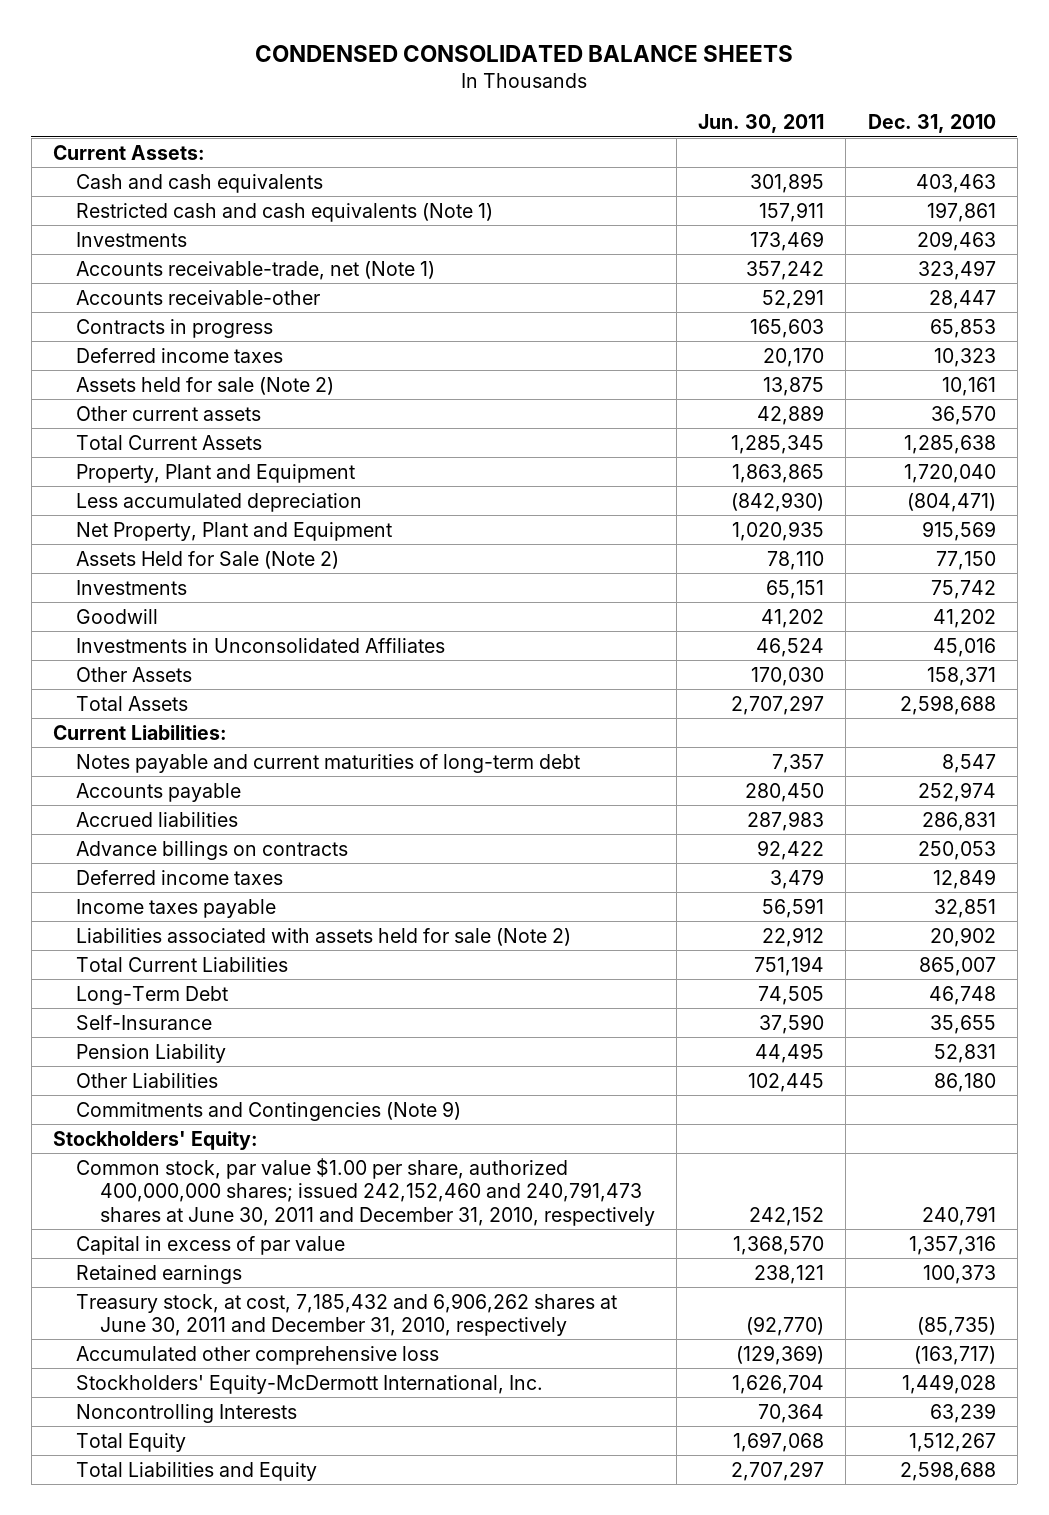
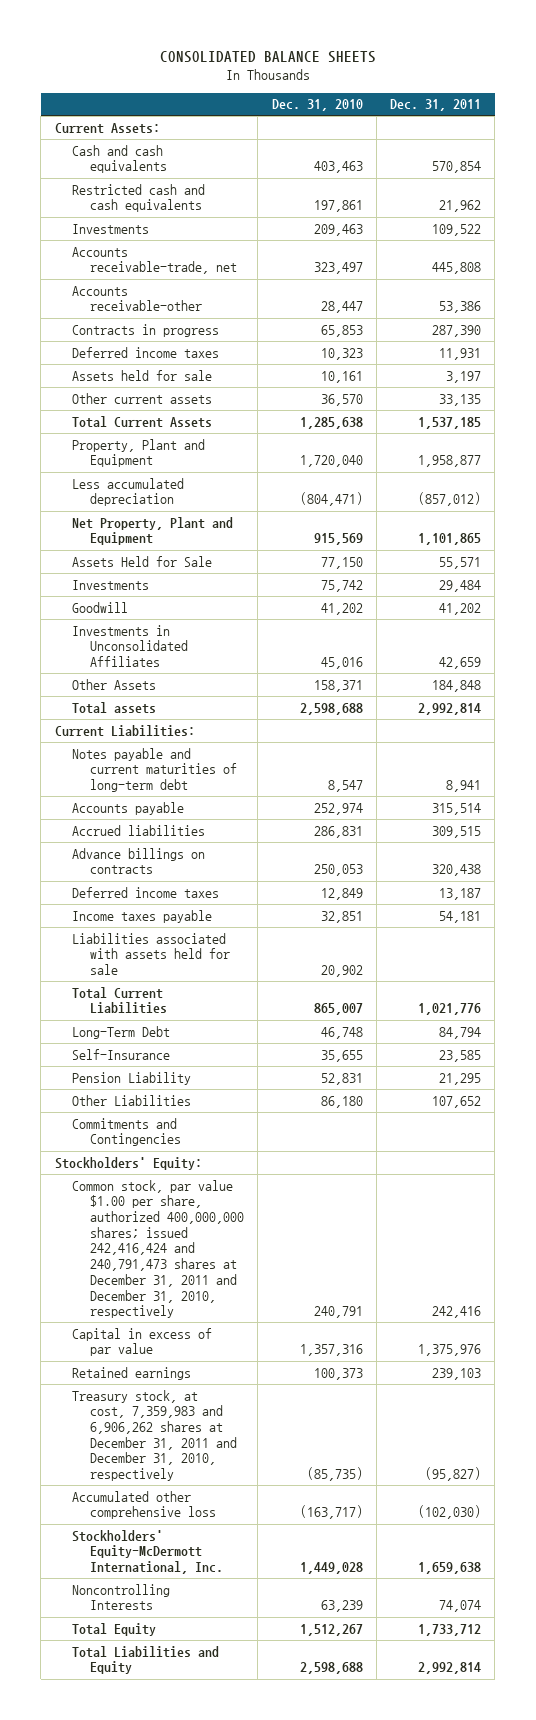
- CONDENSED CONSOLIDATED BALANCE SHEETS
+ CONSOLIDATED BALANCE SHEETS
- | Jun. 30, 2011 | Dec. 31, 2010
+ | Dec. 31, 2010 | Dec. 31, 2011
- Restricted cash and cash equivalents (Note 1) | 157,911 | 197,861
+ Restricted cash and cash equivalents | 197,861 | 21,962
- Accounts receivable-trade, net (Note 1) | 357,242 | 323,497
+ Accounts receivable-trade, net | 323,497 | 445,808
- Assets held for sale (Note 2) | 13,875 | 10,161
+ Assets held for sale | 10,161 | 3,197
- Assets Held for Sale (Note 2) | 78,110 | 77,150
+ Assets Held for Sale | 77,150 | 55,571
- Total Assets | 2,707,297 | 2,598,688
+ Total assets | 2,598,688 | 2,992,814
- Liabilities associated with assets held for sale (Note 2) | 22,912 | 20,902
+ Liabilities associated with assets held for sale | 20,902 |
- Commitments and Contingencies (Note 9)
+ Commitments and Contingencies
- Common stock, par value $1.00 per share, authorized 400,000,000 shares; issued 242,152,460 and 240,791,473 shares at June 30, 2011 and December 31, 2010, respectively | 242,152 | 240,791
+ Common stock, par value $1.00 per share, authorized 400,000,000 shares; issued 242,416,424 and 240,791,473 shares at December 31, 2011 and December 31, 2010, respectively | 240,791 | 242,416
- Treasury stock, at cost, 7,185,432 and 6,906,262 shares at June 30, 2011 and December 31, 2010, respectively | (92,770) | (85,735)
+ Treasury stock, at cost, 7,359,983 and 6,906,262 shares at December 31, 2011 and December 31, 2010, respectively | (85,735) | (95,827)

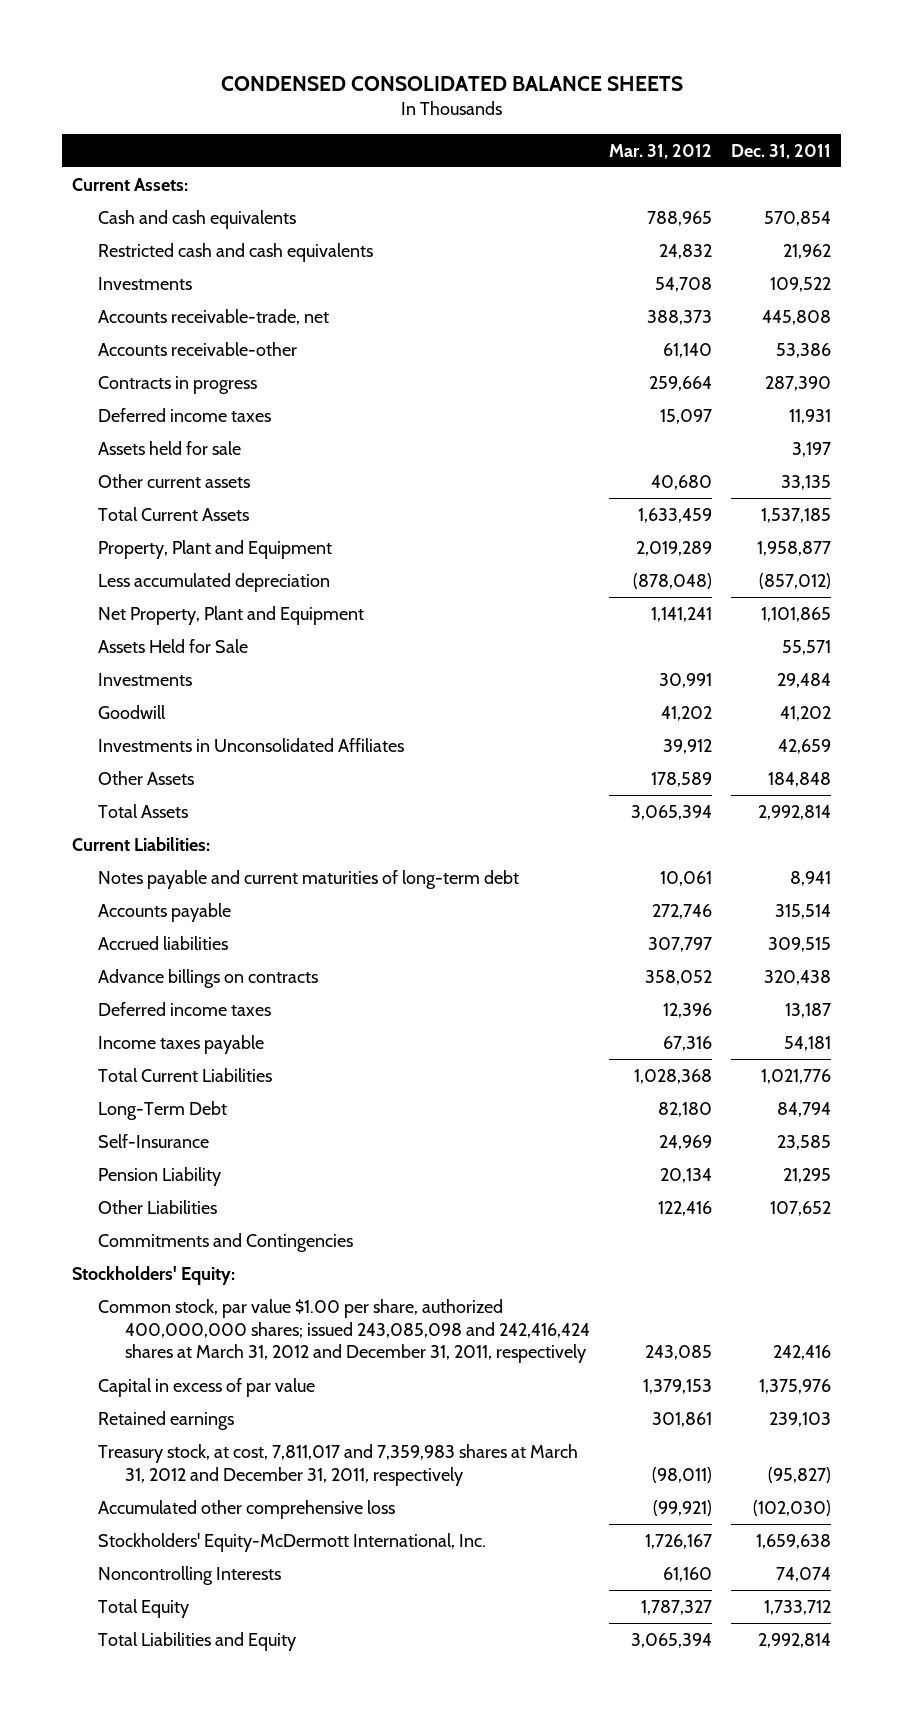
- CONSOLIDATED BALANCE SHEETS
+ CONDENSED CONSOLIDATED BALANCE SHEETS
- | Dec. 31, 2010 | Dec. 31, 2011
+ | Mar. 31, 2012 | Dec. 31, 2011
- Total assets | 2,598,688 | 2,992,814
+ Total Assets | 3,065,394 | 2,992,814
- Liabilities associated with assets held for sale | 20,902 |
- Common stock, par value $1.00 per share, authorized 400,000,000 shares; issued 242,416,424 and 240,791,473 shares at December 31, 2011 and December 31, 2010, respectively | 240,791 | 242,416
+ Common stock, par value $1.00 per share, authorized 400,000,000 shares; issued 243,085,098 and 242,416,424 shares at March 31, 2012 and December 31, 2011, respectively | 243,085 | 242,416
- Treasury stock, at cost, 7,359,983 and 6,906,262 shares at December 31, 2011 and December 31, 2010, respectively | (85,735) | (95,827)
+ Treasury stock, at cost, 7,811,017 and 7,359,983 shares at March 31, 2012 and December 31, 2011, respectively | (98,011) | (95,827)

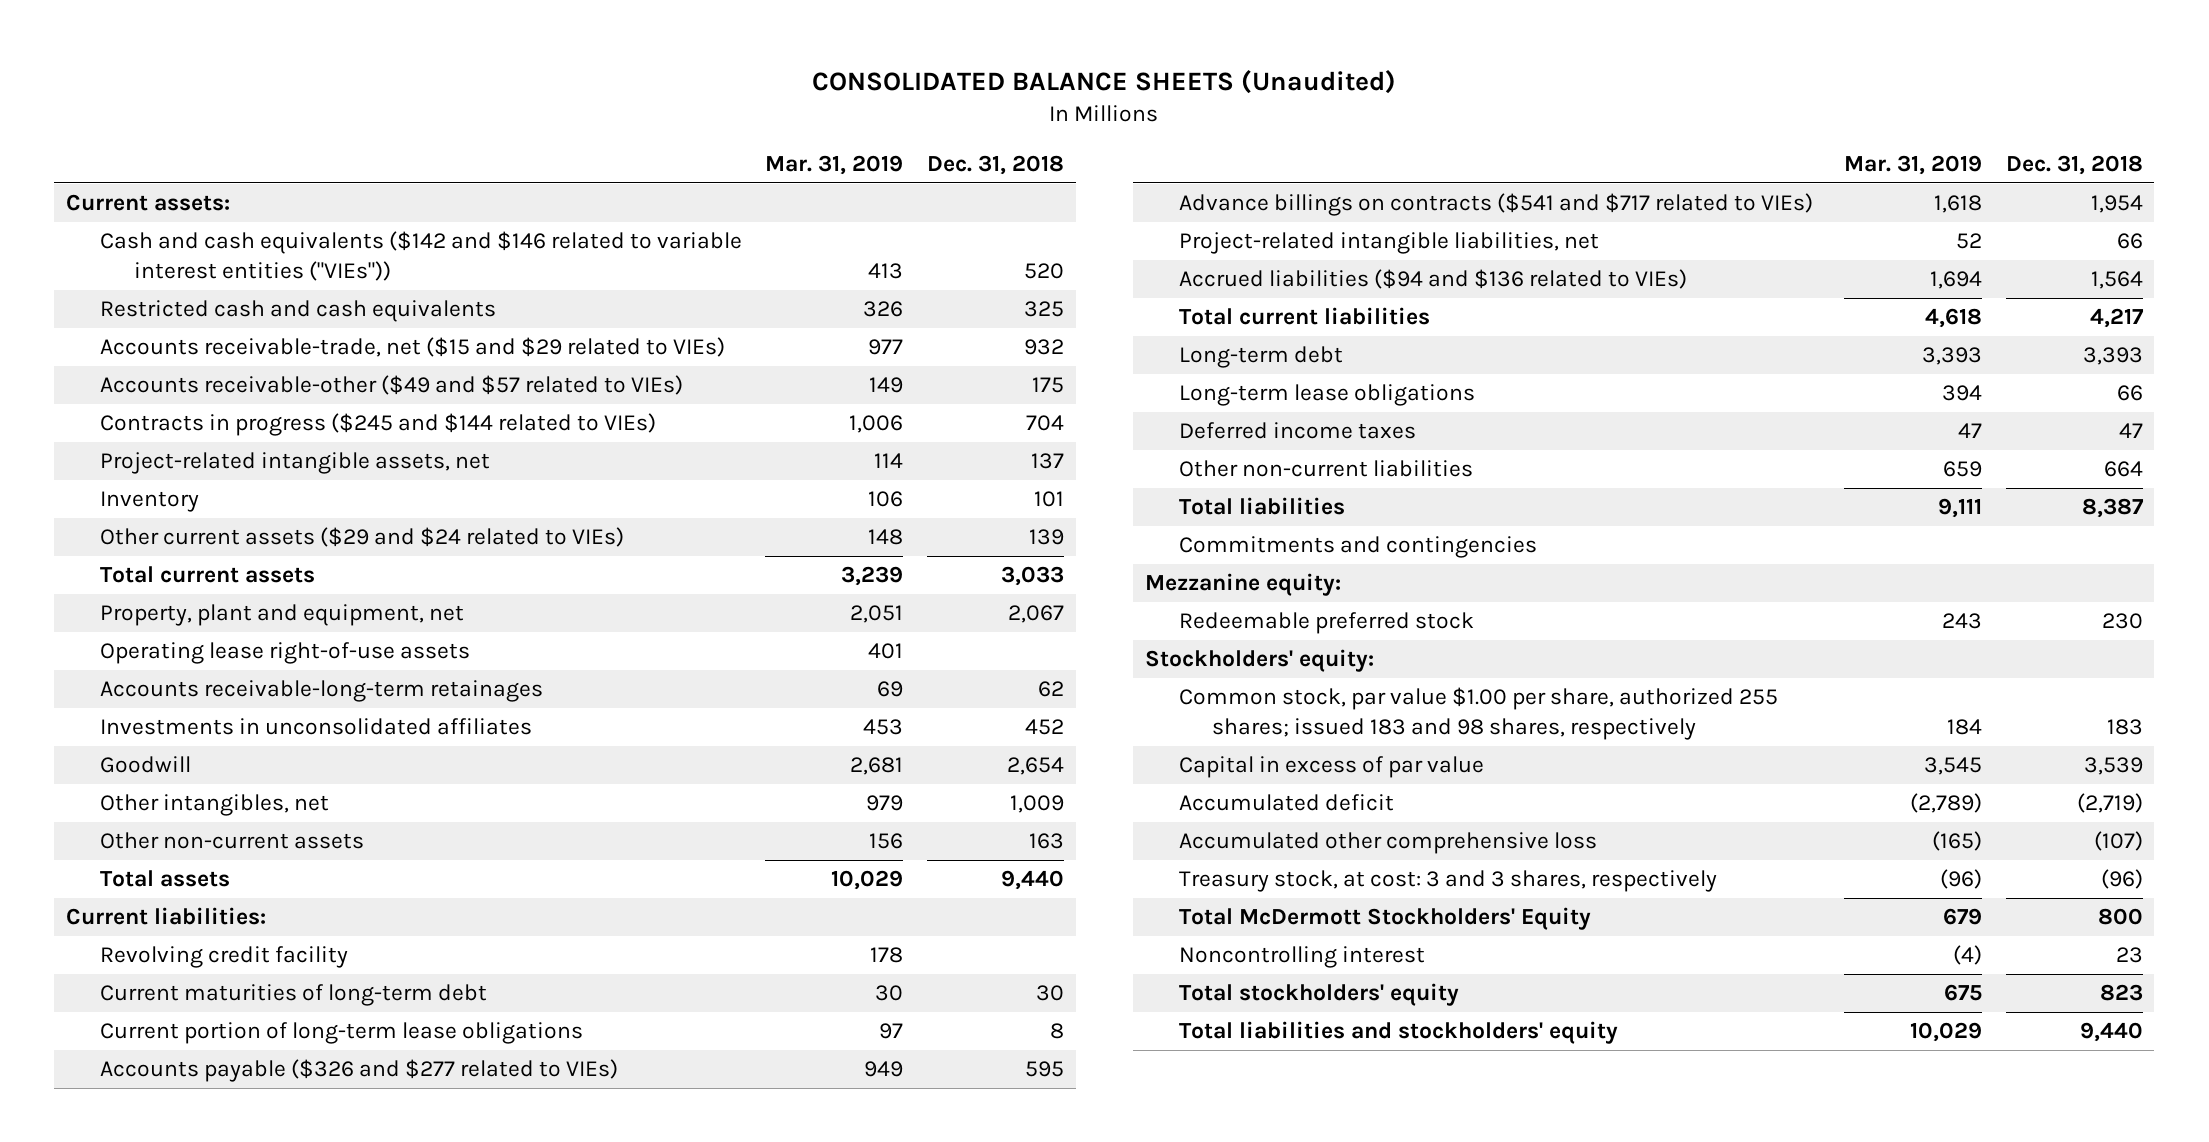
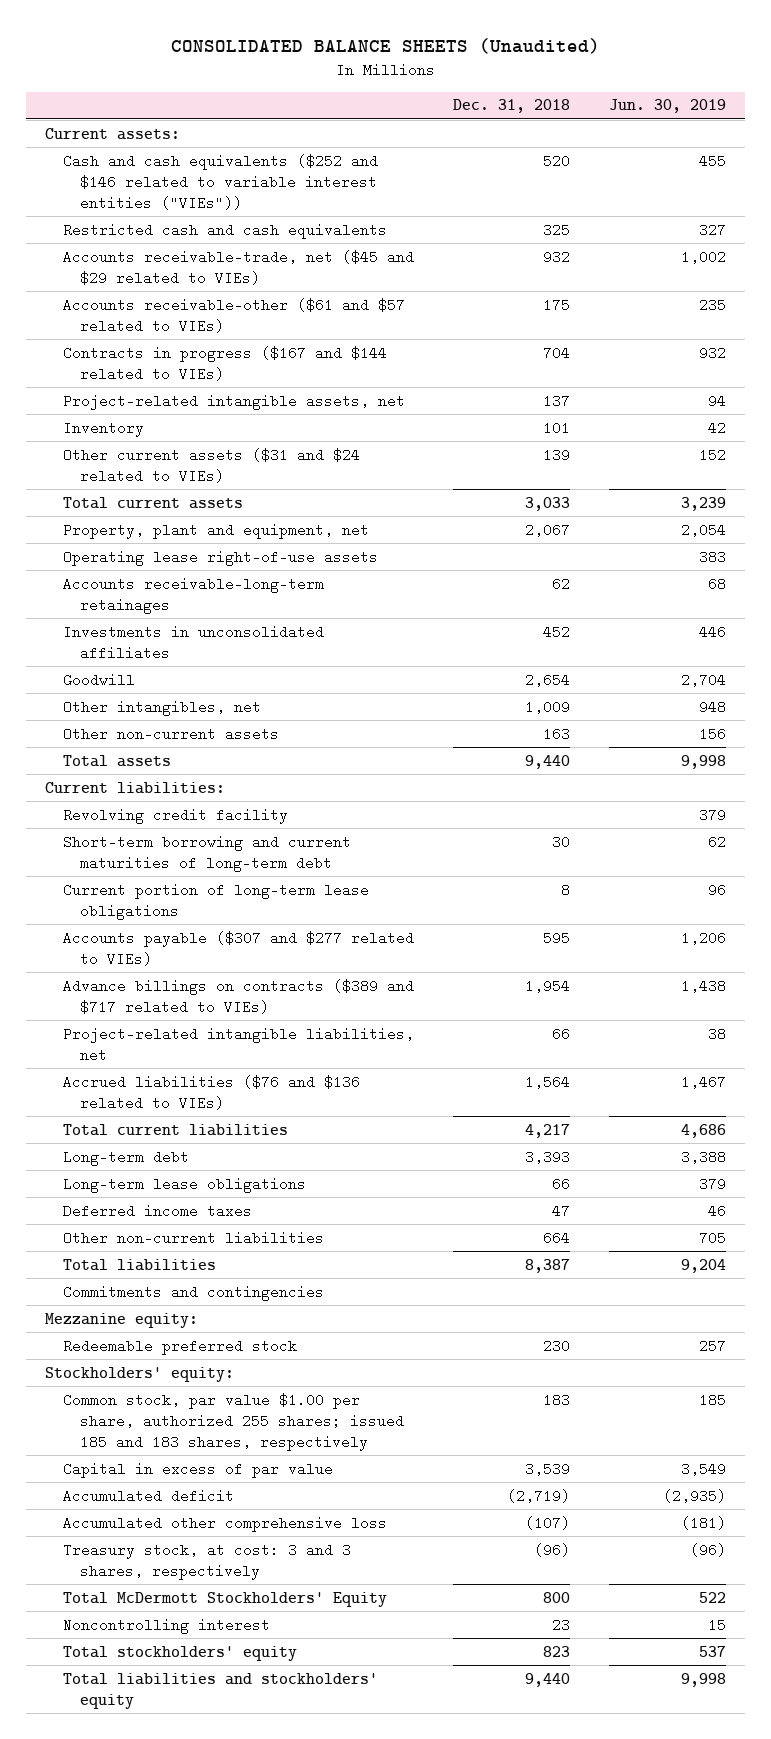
- | Mar. 31, 2019 | Dec. 31, 2018
+ | Dec. 31, 2018 | Jun. 30, 2019
- Cash and cash equivalents ($142 and $146 related to variable interest entities ("VIEs")) | 413 | 520
+ Cash and cash equivalents ($252 and $146 related to variable interest entities ("VIEs")) | 520 | 455
- Accounts receivable-trade, net ($15 and $29 related to VIEs) | 977 | 932
- Accounts receivable-other ($49 and $57 related to VIEs) | 149 | 175
- Contracts in progress ($245 and $144 related to VIEs) | 1,006 | 704
+ Accounts receivable-trade, net ($45 and $29 related to VIEs) | 932 | 1,002
+ Accounts receivable-other ($61 and $57 related to VIEs) | 175 | 235
+ Contracts in progress ($167 and $144 related to VIEs) | 704 | 932
- Other current assets ($29 and $24 related to VIEs) | 148 | 139
+ Other current assets ($31 and $24 related to VIEs) | 139 | 152
- Current maturities of long-term debt | 30 | 30
+ Short-term borrowing and current maturities of long-term debt | 30 | 62
- Accounts payable ($326 and $277 related to VIEs) | 949 | 595
- Advance billings on contracts ($541 and $717 related to VIEs) | 1,618 | 1,954
+ Accounts payable ($307 and $277 related to VIEs) | 595 | 1,206
+ Advance billings on contracts ($389 and $717 related to VIEs) | 1,954 | 1,438
- Accrued liabilities ($94 and $136 related to VIEs) | 1,694 | 1,564
+ Accrued liabilities ($76 and $136 related to VIEs) | 1,564 | 1,467
- Common stock, par value $1.00 per share, authorized 255 shares; issued 183 and 98 shares, respectively | 184 | 183
+ Common stock, par value $1.00 per share, authorized 255 shares; issued 185 and 183 shares, respectively | 183 | 185

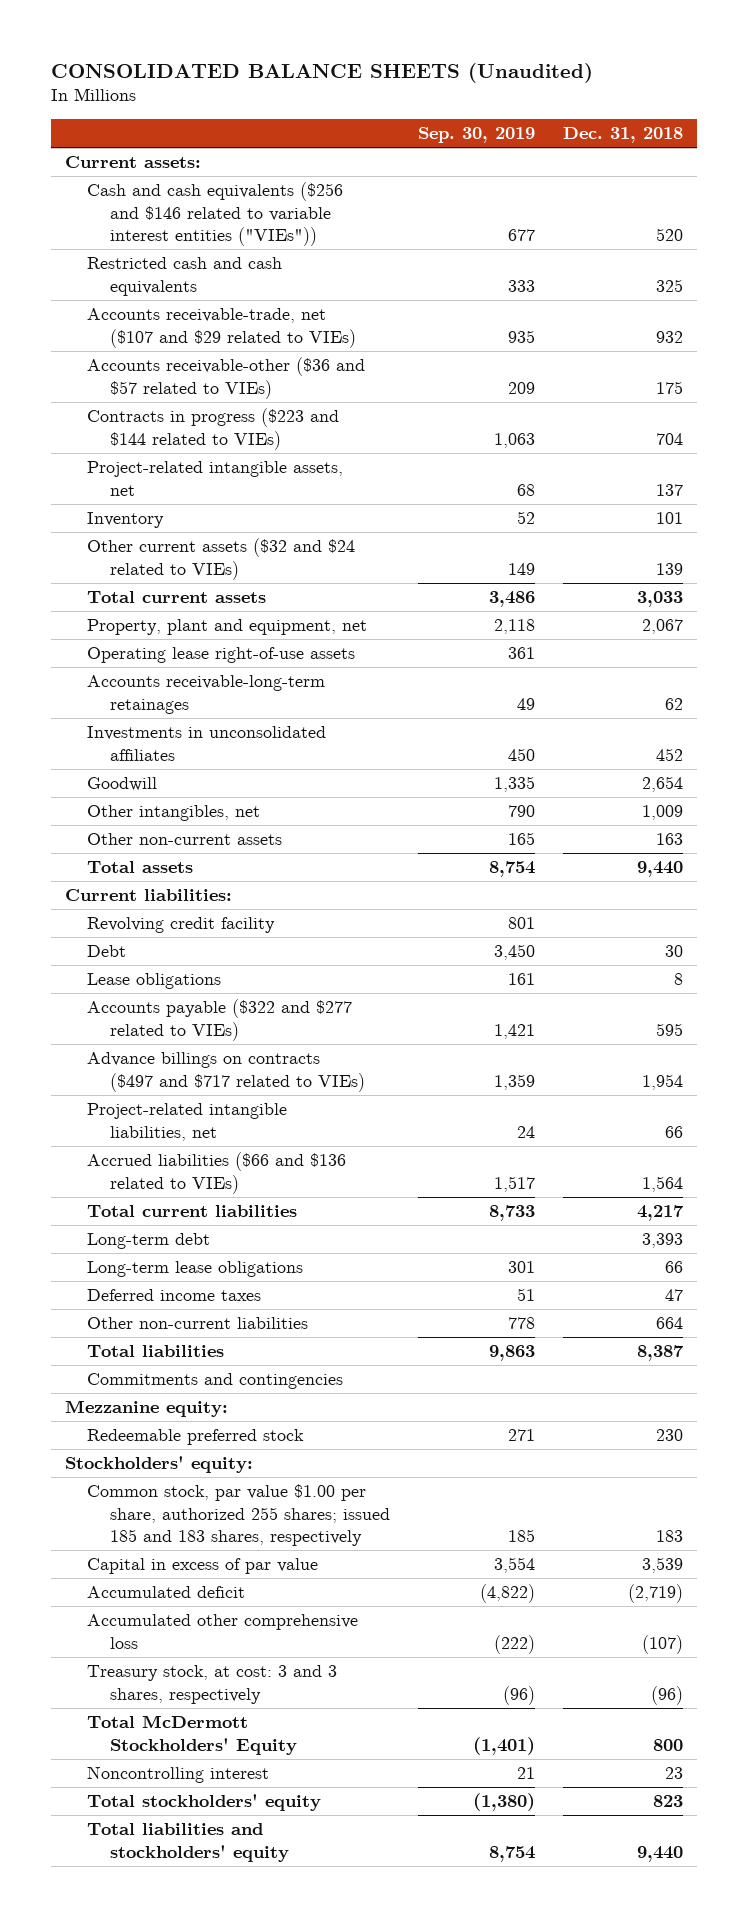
- | Dec. 31, 2018 | Jun. 30, 2019
+ | Sep. 30, 2019 | Dec. 31, 2018
- Cash and cash equivalents ($252 and $146 related to variable interest entities ("VIEs")) | 520 | 455
+ Cash and cash equivalents ($256 and $146 related to variable interest entities ("VIEs")) | 677 | 520
- Accounts receivable-trade, net ($45 and $29 related to VIEs) | 932 | 1,002
- Accounts receivable-other ($61 and $57 related to VIEs) | 175 | 235
- Contracts in progress ($167 and $144 related to VIEs) | 704 | 932
+ Accounts receivable-trade, net ($107 and $29 related to VIEs) | 935 | 932
+ Accounts receivable-other ($36 and $57 related to VIEs) | 209 | 175
+ Contracts in progress ($223 and $144 related to VIEs) | 1,063 | 704
- Other current assets ($31 and $24 related to VIEs) | 139 | 152
+ Other current assets ($32 and $24 related to VIEs) | 149 | 139
- Short-term borrowing and current maturities of long-term debt | 30 | 62
- Current portion of long-term lease obligations | 8 | 96
- Accounts payable ($307 and $277 related to VIEs) | 595 | 1,206
- Advance billings on contracts ($389 and $717 related to VIEs) | 1,954 | 1,438
+ Debt | 3,450 | 30
+ Lease obligations | 161 | 8
+ Accounts payable ($322 and $277 related to VIEs) | 1,421 | 595
+ Advance billings on contracts ($497 and $717 related to VIEs) | 1,359 | 1,954
- Accrued liabilities ($76 and $136 related to VIEs) | 1,564 | 1,467
+ Accrued liabilities ($66 and $136 related to VIEs) | 1,517 | 1,564

